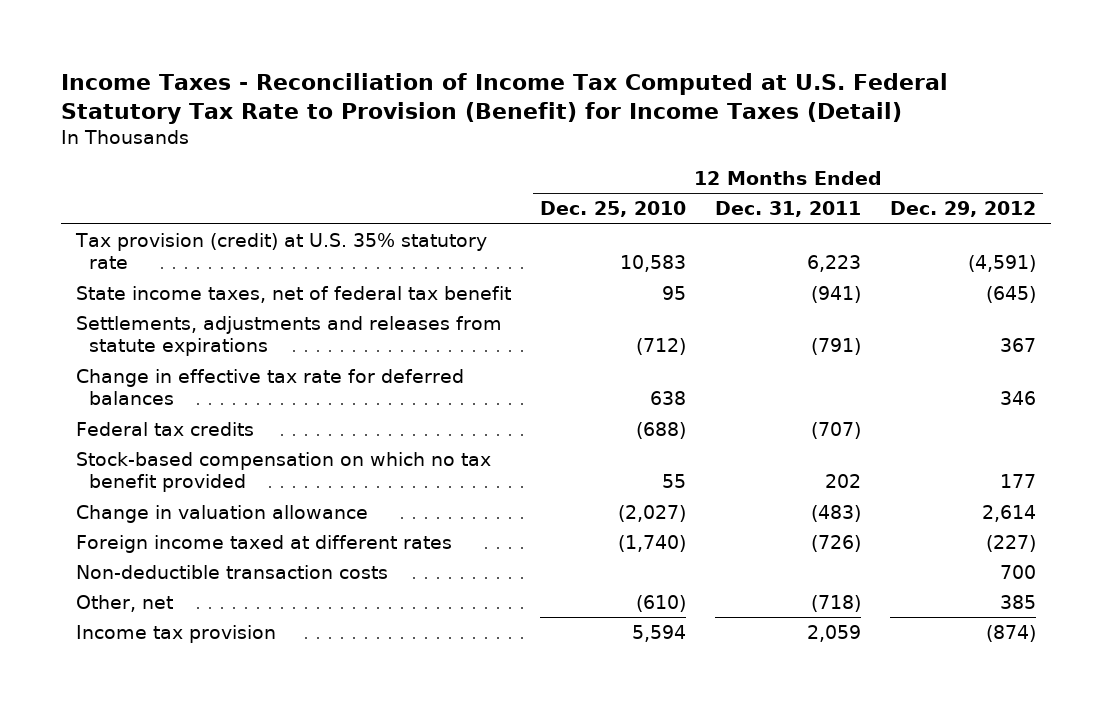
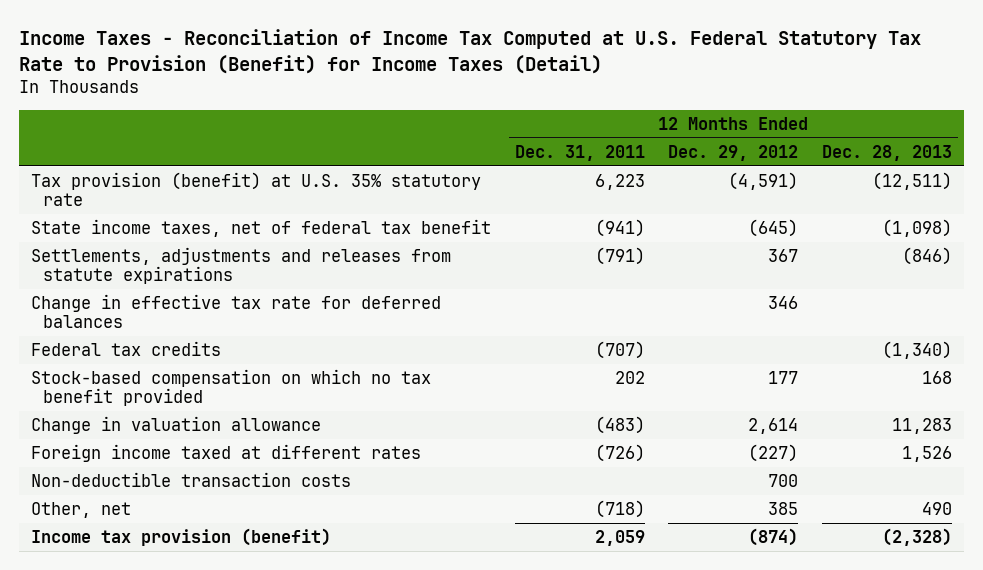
- | 12 Months Ended Dec. 25, 2010 | 12 Months Ended Dec. 31, 2011 | 12 Months Ended Dec. 29, 2012
+ | 12 Months Ended Dec. 31, 2011 | 12 Months Ended Dec. 29, 2012 | 12 Months Ended Dec. 28, 2013
- Tax provision (credit) at U.S. 35% statutory rate | 10,583 | 6,223 | (4,591)
+ Tax provision (benefit) at U.S. 35% statutory rate | 6,223 | (4,591) | (12,511)
- Income tax provision | 5,594 | 2,059 | (874)
+ Income tax provision (benefit) | 2,059 | (874) | (2,328)

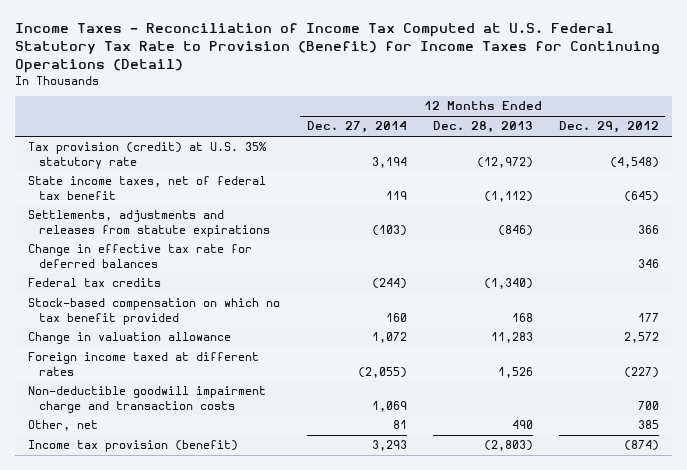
- Income Taxes - Reconciliation of Income Tax Computed at U.S. Federal Statutory Tax Rate to Provision (Benefit) for Income Taxes (Detail)
+ Income Taxes - Reconciliation of Income Tax Computed at U.S. Federal Statutory Tax Rate to Provision (Benefit) for Income Taxes for Continuing Operations (Detail)
- | 12 Months Ended Dec. 31, 2011 | 12 Months Ended Dec. 29, 2012 | 12 Months Ended Dec. 28, 2013
+ | 12 Months Ended Dec. 27, 2014 | 12 Months Ended Dec. 28, 2013 | 12 Months Ended Dec. 29, 2012
- Tax provision (benefit) at U.S. 35% statutory rate | 6,223 | (4,591) | (12,511)
- State income taxes, net of federal tax benefit | (941) | (645) | (1,098)
- Settlements, adjustments and releases from statute expirations | (791) | 367 | (846)
+ Tax provision (credit) at U.S. 35% statutory rate | 3,194 | (12,972) | (4,548)
+ State income taxes, net of federal tax benefit | 119 | (1,112) | (645)
+ Settlements, adjustments and releases from statute expirations | (103) | (846) | 366
- Change in valuation allowance | (483) | 2,614 | 11,283
+ Change in valuation allowance | 1,072 | 11,283 | 2,572
- Non-deductible transaction costs | | 700 |
+ Non-deductible goodwill impairment charge and transaction costs | 1,069 | | 700
- Income tax provision (benefit) | 2,059 | (874) | (2,328)
+ Income tax provision (benefit) | 3,293 | (2,803) | (874)

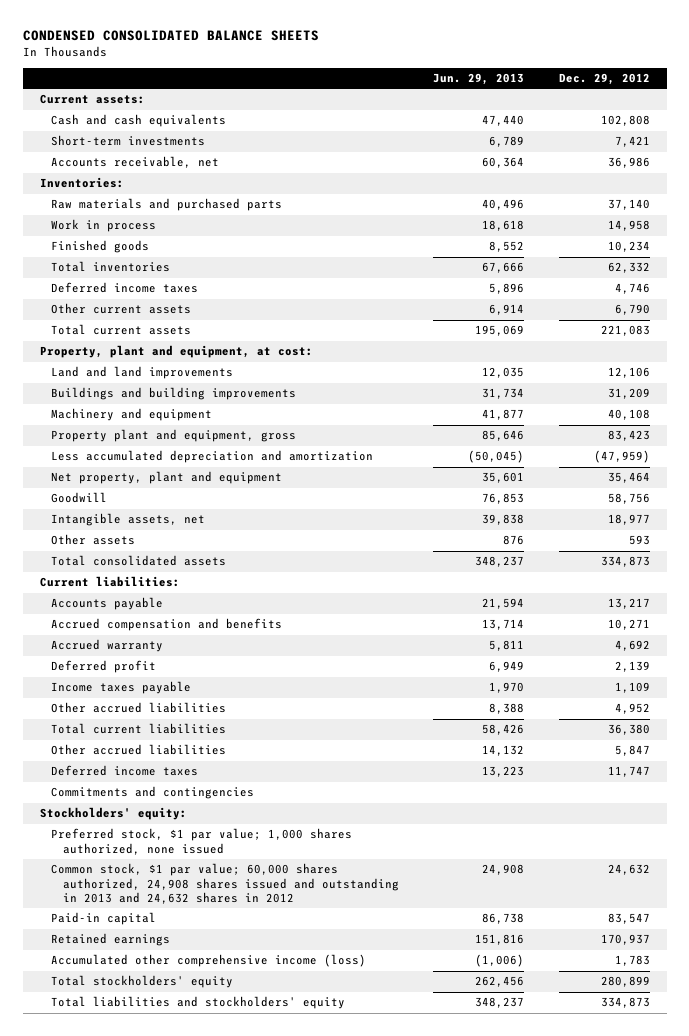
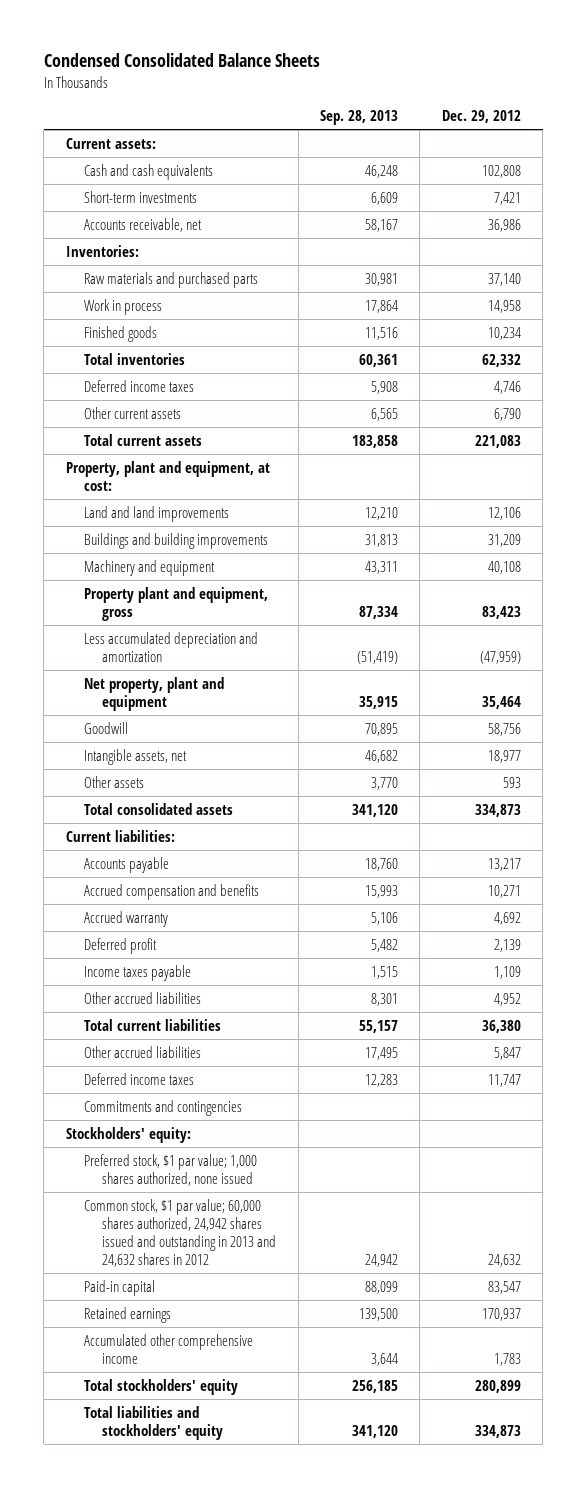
- CONDENSED CONSOLIDATED BALANCE SHEETS
+ Condensed Consolidated Balance Sheets
- | Jun. 29, 2013 | Dec. 29, 2012
+ | Sep. 28, 2013 | Dec. 29, 2012
- Common stock, $1 par value; 60,000 shares authorized, 24,908 shares issued and outstanding in 2013 and 24,632 shares in 2012 | 24,908 | 24,632
+ Common stock, $1 par value; 60,000 shares authorized, 24,942 shares issued and outstanding in 2013 and 24,632 shares in 2012 | 24,942 | 24,632
- Accumulated other comprehensive income (loss) | (1,006) | 1,783
+ Accumulated other comprehensive income | 3,644 | 1,783

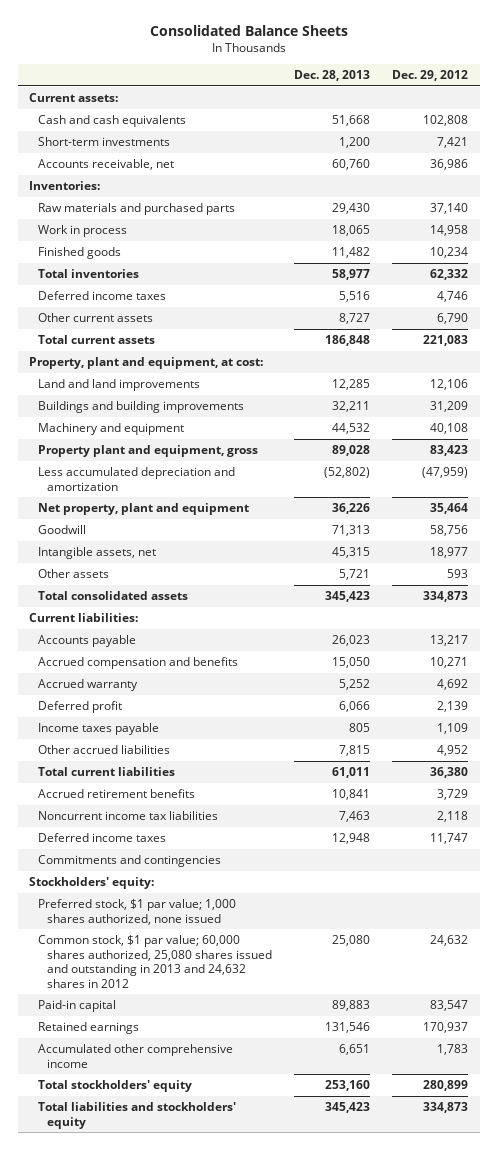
- Condensed Consolidated Balance Sheets
+ Consolidated Balance Sheets
- | Sep. 28, 2013 | Dec. 29, 2012
+ | Dec. 28, 2013 | Dec. 29, 2012
- Other accrued liabilities | 17,495 | 5,847
+ Accrued retirement benefits | 10,841 | 3,729
+ Noncurrent income tax liabilities | 7,463 | 2,118
- Common stock, $1 par value; 60,000 shares authorized, 24,942 shares issued and outstanding in 2013 and 24,632 shares in 2012 | 24,942 | 24,632
+ Common stock, $1 par value; 60,000 shares authorized, 25,080 shares issued and outstanding in 2013 and 24,632 shares in 2012 | 25,080 | 24,632

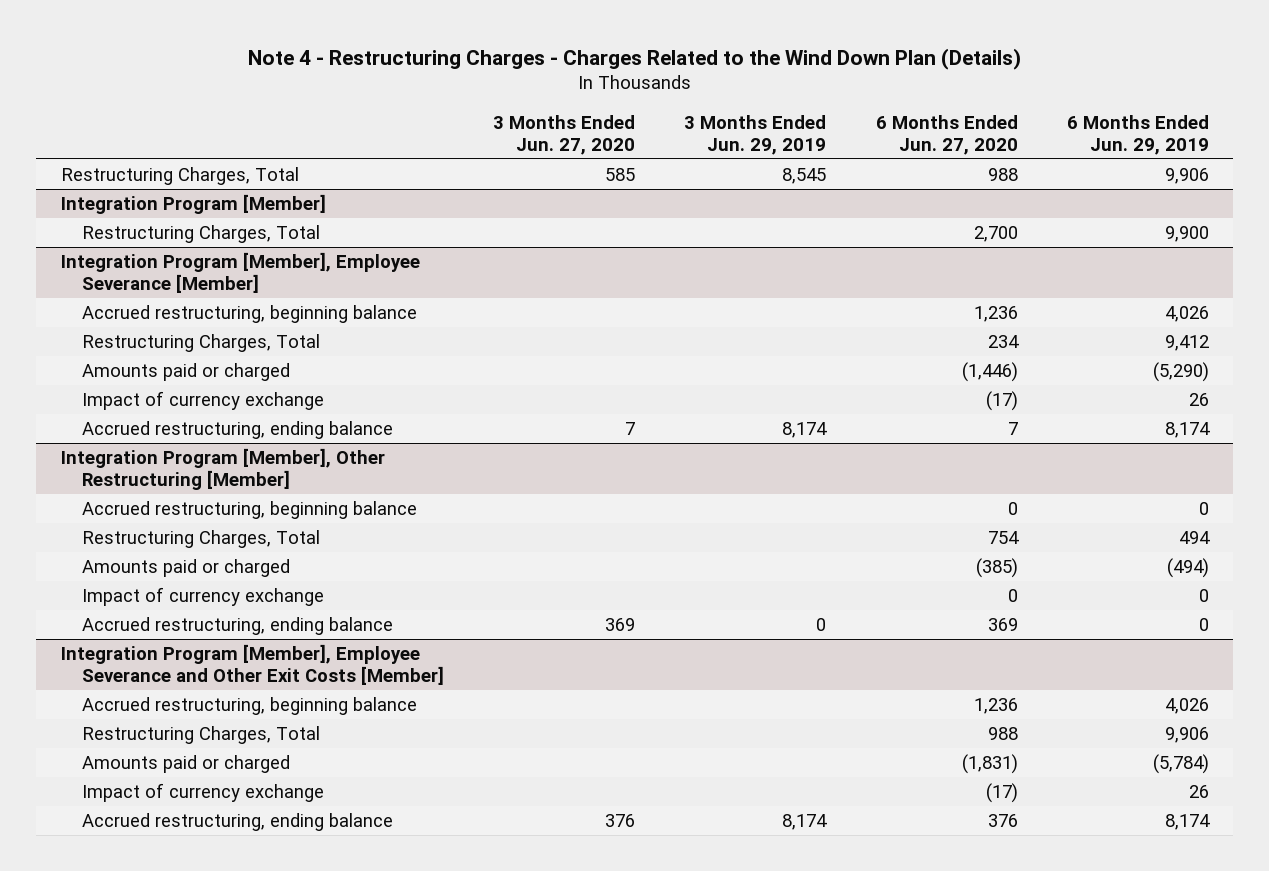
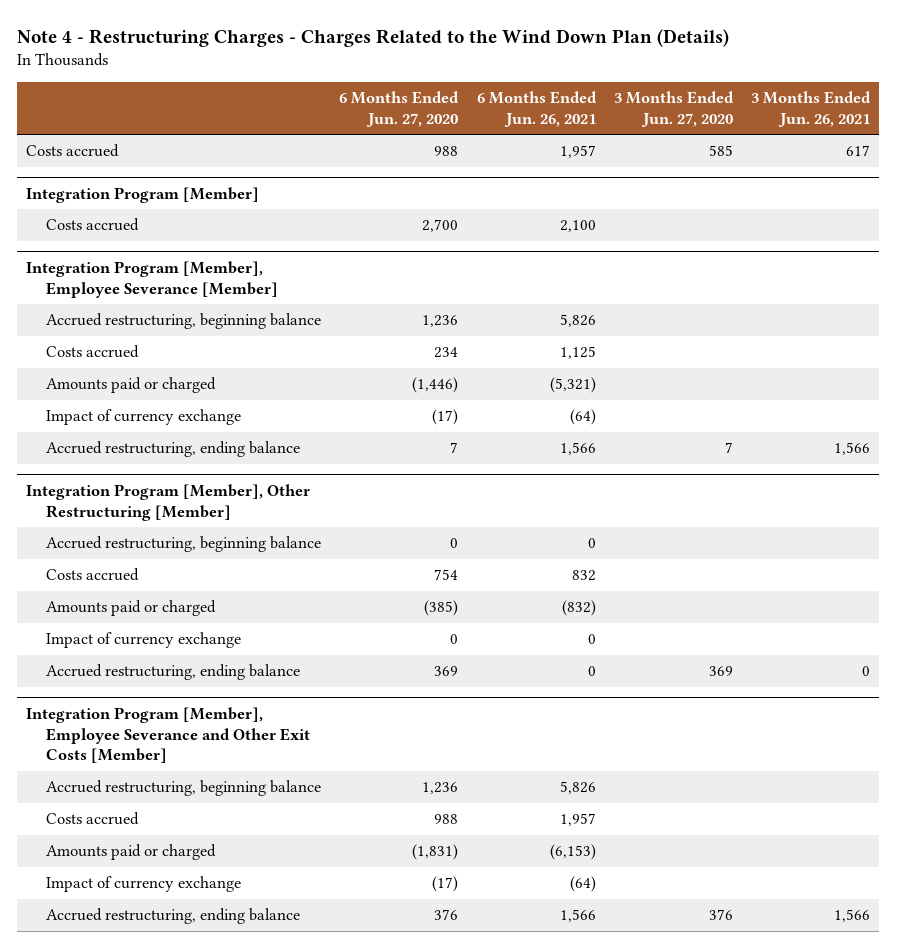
- | 3 Months Ended Jun. 27, 2020 | 3 Months Ended Jun. 29, 2019 | 6 Months Ended Jun. 27, 2020 | 6 Months Ended Jun. 29, 2019
+ | 6 Months Ended Jun. 27, 2020 | 6 Months Ended Jun. 26, 2021 | 3 Months Ended Jun. 27, 2020 | 3 Months Ended Jun. 26, 2021
- Restructuring Charges, Total | 585 | 8,545 | 988 | 9,906
+ Costs accrued | 988 | 1,957 | 585 | 617
@ Integration Program [Member]
- Restructuring Charges, Total | | | 2,700 | 9,900
+ Costs accrued | 2,700 | 2,100 | |
@ Integration Program [Member], Employee Severance [Member]
- Restructuring Charges, Total | | | 234 | 9,412
+ Costs accrued | 234 | 1,125 | |
@ Integration Program [Member], Other Restructuring [Member]
- Restructuring Charges, Total | | | 754 | 494
+ Costs accrued | 754 | 832 | |
@ Integration Program [Member], Employee Severance and Other Exit Costs [Member]
- Restructuring Charges, Total | | | 988 | 9,906
+ Costs accrued | 988 | 1,957 | |

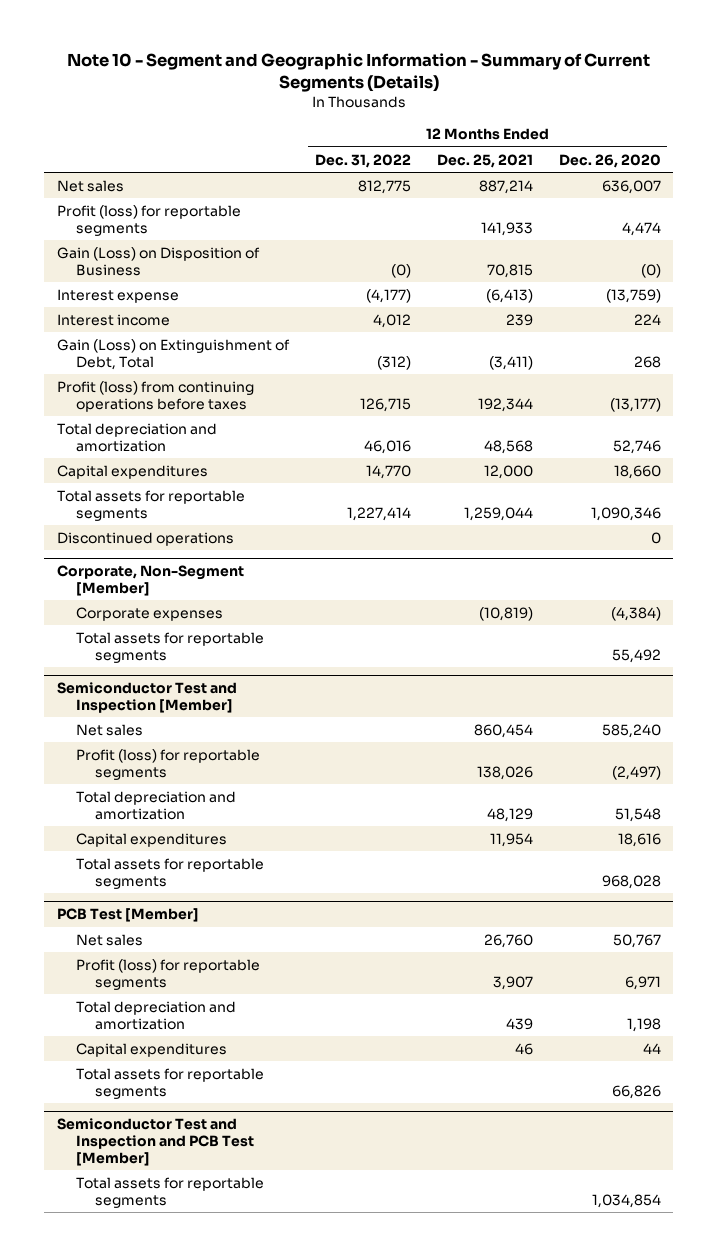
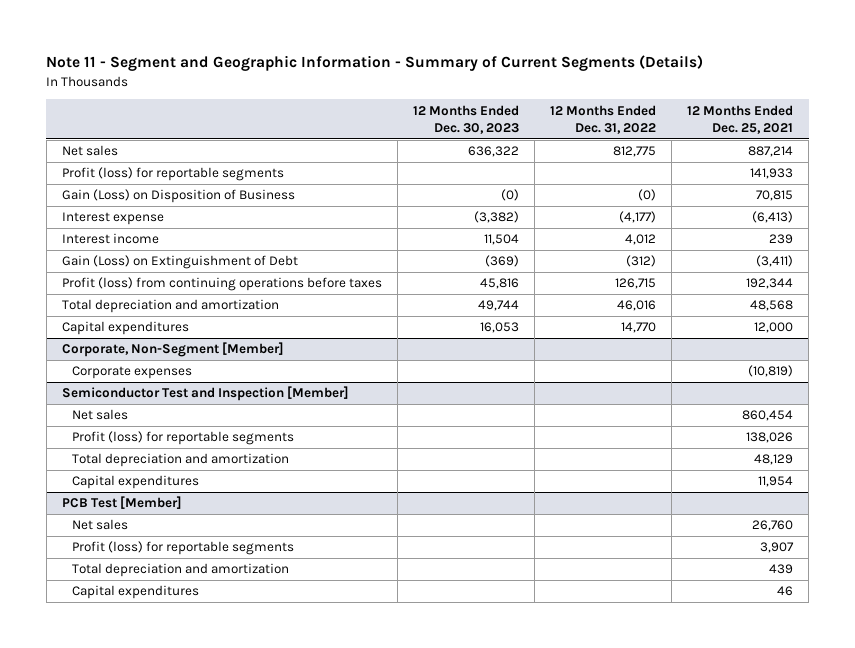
- Note 10 - Segment and Geographic Information - Summary of Current Segments (Details)
+ Note 11 - Segment and Geographic Information - Summary of Current Segments (Details)
- | 12 Months Ended Dec. 31, 2022 | 12 Months Ended Dec. 25, 2021 | 12 Months Ended Dec. 26, 2020
+ | 12 Months Ended Dec. 30, 2023 | 12 Months Ended Dec. 31, 2022 | 12 Months Ended Dec. 25, 2021
- Gain (Loss) on Extinguishment of Debt, Total | (312) | (3,411) | 268
+ Gain (Loss) on Extinguishment of Debt | (369) | (312) | (3,411)
- Total assets for reportable segments | 1,227,414 | 1,259,044 | 1,090,346
- Discontinued operations | | | 0
@ Corporate, Non-Segment [Member]
- Total assets for reportable segments | | | 55,492
@ Semiconductor Test and Inspection [Member]
- Total assets for reportable segments | | | 968,028
@ PCB Test [Member]
- Total assets for reportable segments | | | 66,826
- Semiconductor Test and Inspection and PCB Test [Member]
- Total assets for reportable segments | | | 1,034,854

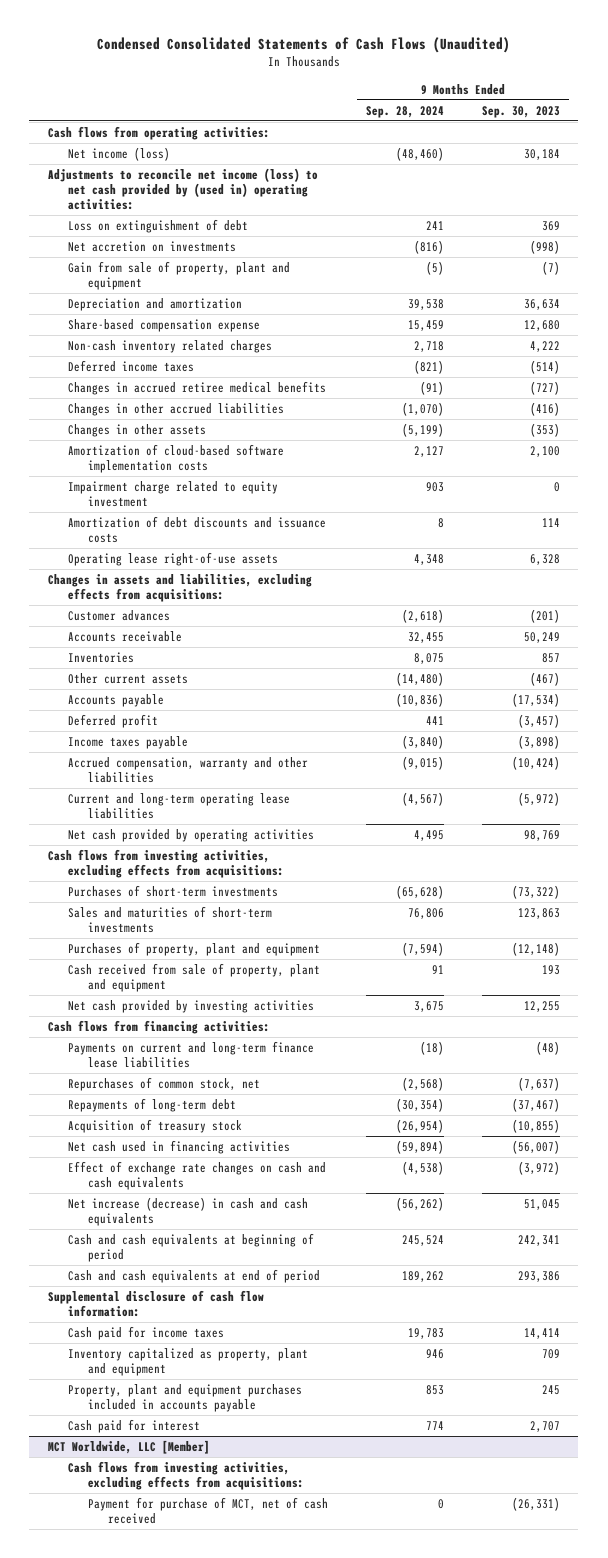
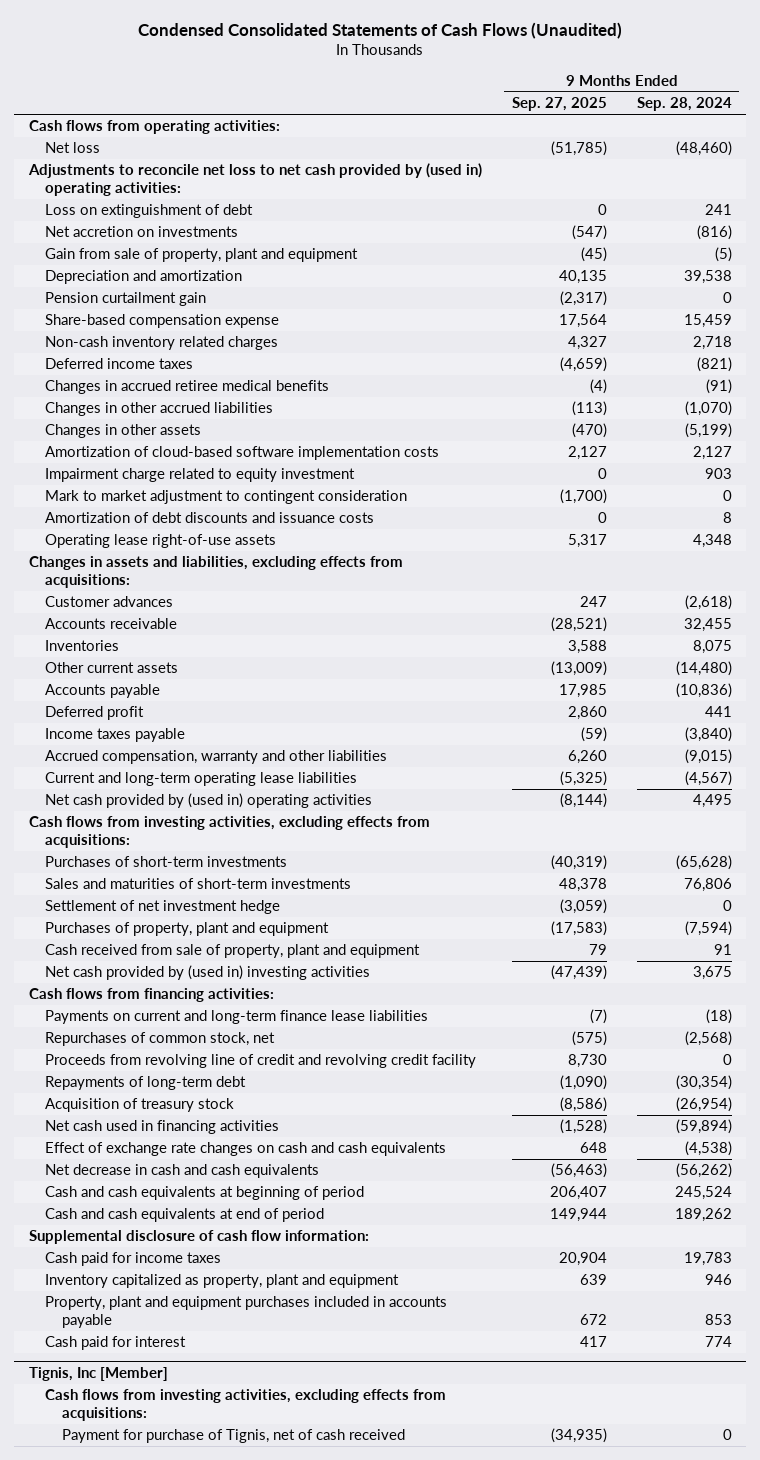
- | 9 Months Ended Sep. 28, 2024 | 9 Months Ended Sep. 30, 2023
+ | 9 Months Ended Sep. 27, 2025 | 9 Months Ended Sep. 28, 2024
- Net income (loss) | (48,460) | 30,184
- Adjustments to reconcile net income (loss) to net cash provided by (used in) operating activities:
+ Net loss | (51,785) | (48,460)
+ Adjustments to reconcile net loss to net cash provided by (used in) operating activities:
+ Pension curtailment gain | (2,317) | 0
+ Mark to market adjustment to contingent consideration | (1,700) | 0
- Net cash provided by operating activities | 4,495 | 98,769
+ Net cash provided by (used in) operating activities | (8,144) | 4,495
+ Settlement of net investment hedge | (3,059) | 0
- Net cash provided by investing activities | 3,675 | 12,255
+ Net cash provided by (used in) investing activities | (47,439) | 3,675
+ Proceeds from revolving line of credit and revolving credit facility | 8,730 | 0
- Net increase (decrease) in cash and cash equivalents | (56,262) | 51,045
+ Net decrease in cash and cash equivalents | (56,463) | (56,262)
- MCT Worldwide, LLC [Member]
+ Tignis, Inc [Member]
- Payment for purchase of MCT, net of cash received | 0 | (26,331)
+ Payment for purchase of Tignis, net of cash received | (34,935) | 0

